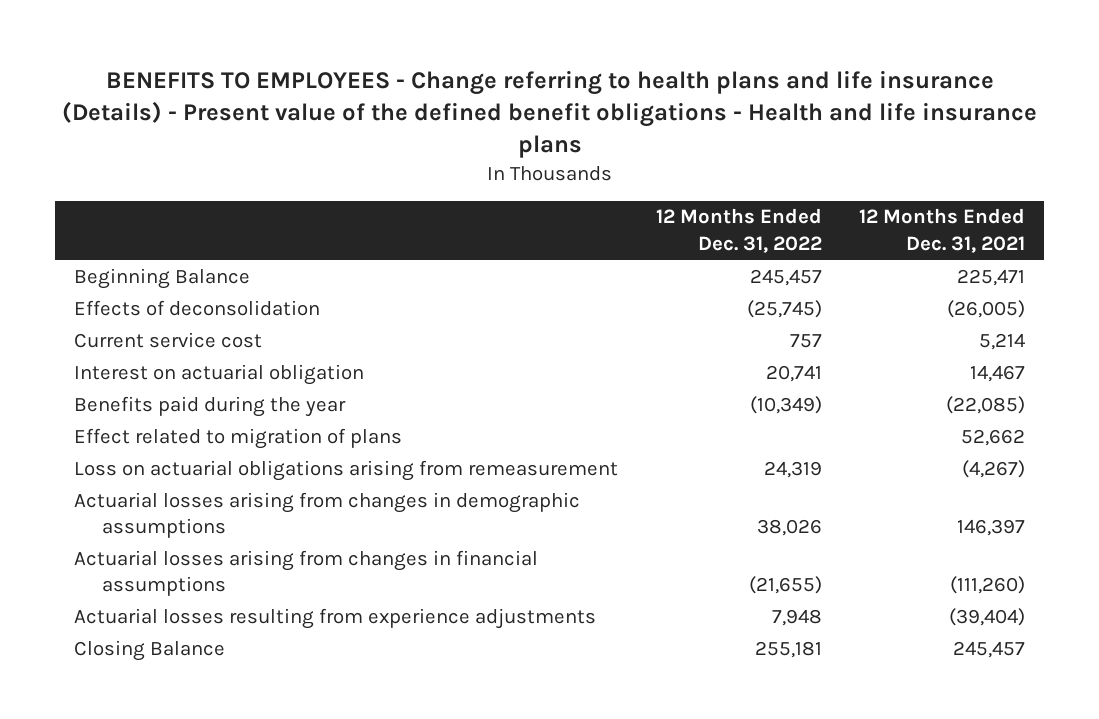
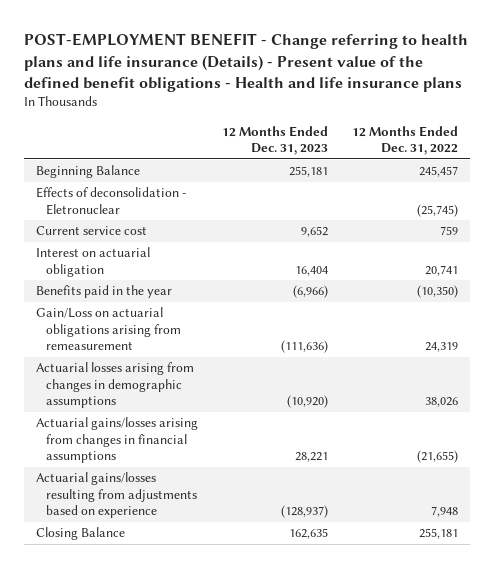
- BENEFITS TO EMPLOYEES - Change referring to health plans and life insurance (Details) - Present value of the defined benefit obligations - Health and life insurance plans
+ POST-EMPLOYMENT BENEFIT - Change referring to health plans and life insurance (Details) - Present value of the defined benefit obligations - Health and life insurance plans
- | 12 Months Ended Dec. 31, 2022 | 12 Months Ended Dec. 31, 2021
+ | 12 Months Ended Dec. 31, 2023 | 12 Months Ended Dec. 31, 2022
- Effects of deconsolidation | (25,745) | (26,005)
- Current service cost | 757 | 5,214
+ Effects of deconsolidation - Eletronuclear | | (25,745)
+ Current service cost | 9,652 | 759
- Benefits paid during the year | (10,349) | (22,085)
- Effect related to migration of plans | | 52,662
- Loss on actuarial obligations arising from remeasurement | 24,319 | (4,267)
+ Benefits paid in the year | (6,966) | (10,350)
+ Gain/Loss on actuarial obligations arising from remeasurement | (111,636) | 24,319
- Actuarial losses arising from changes in financial assumptions | (21,655) | (111,260)
- Actuarial losses resulting from experience adjustments | 7,948 | (39,404)
+ Actuarial gains/losses arising from changes in financial assumptions | 28,221 | (21,655)
+ Actuarial gains/losses resulting from adjustments based on experience | (128,937) | 7,948

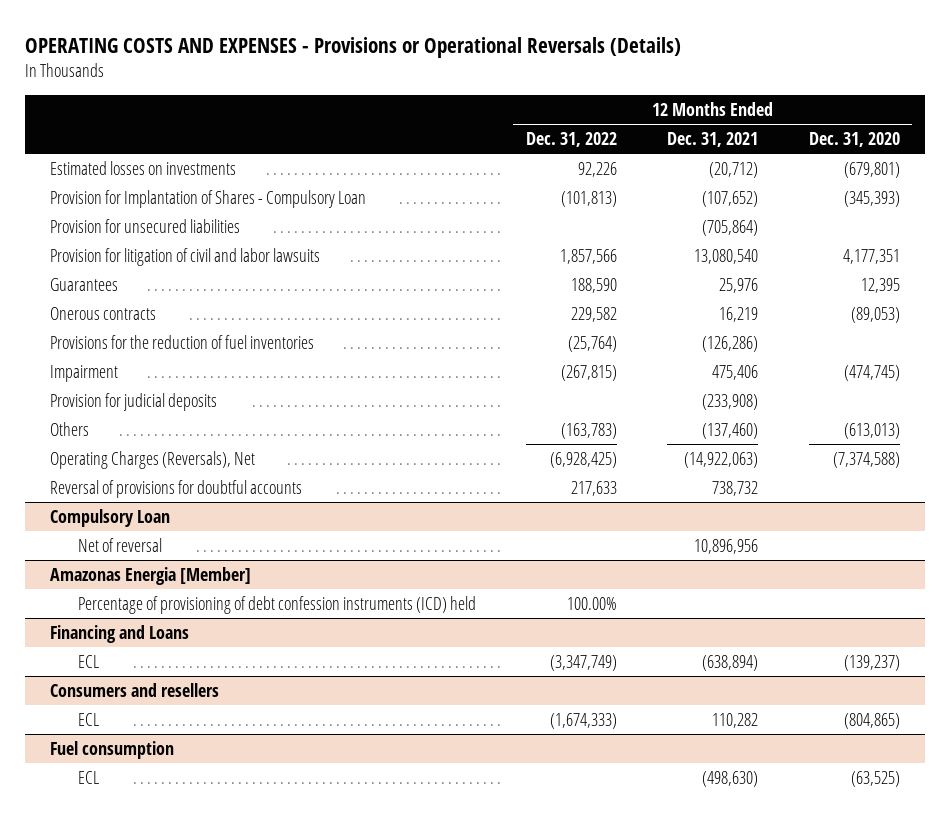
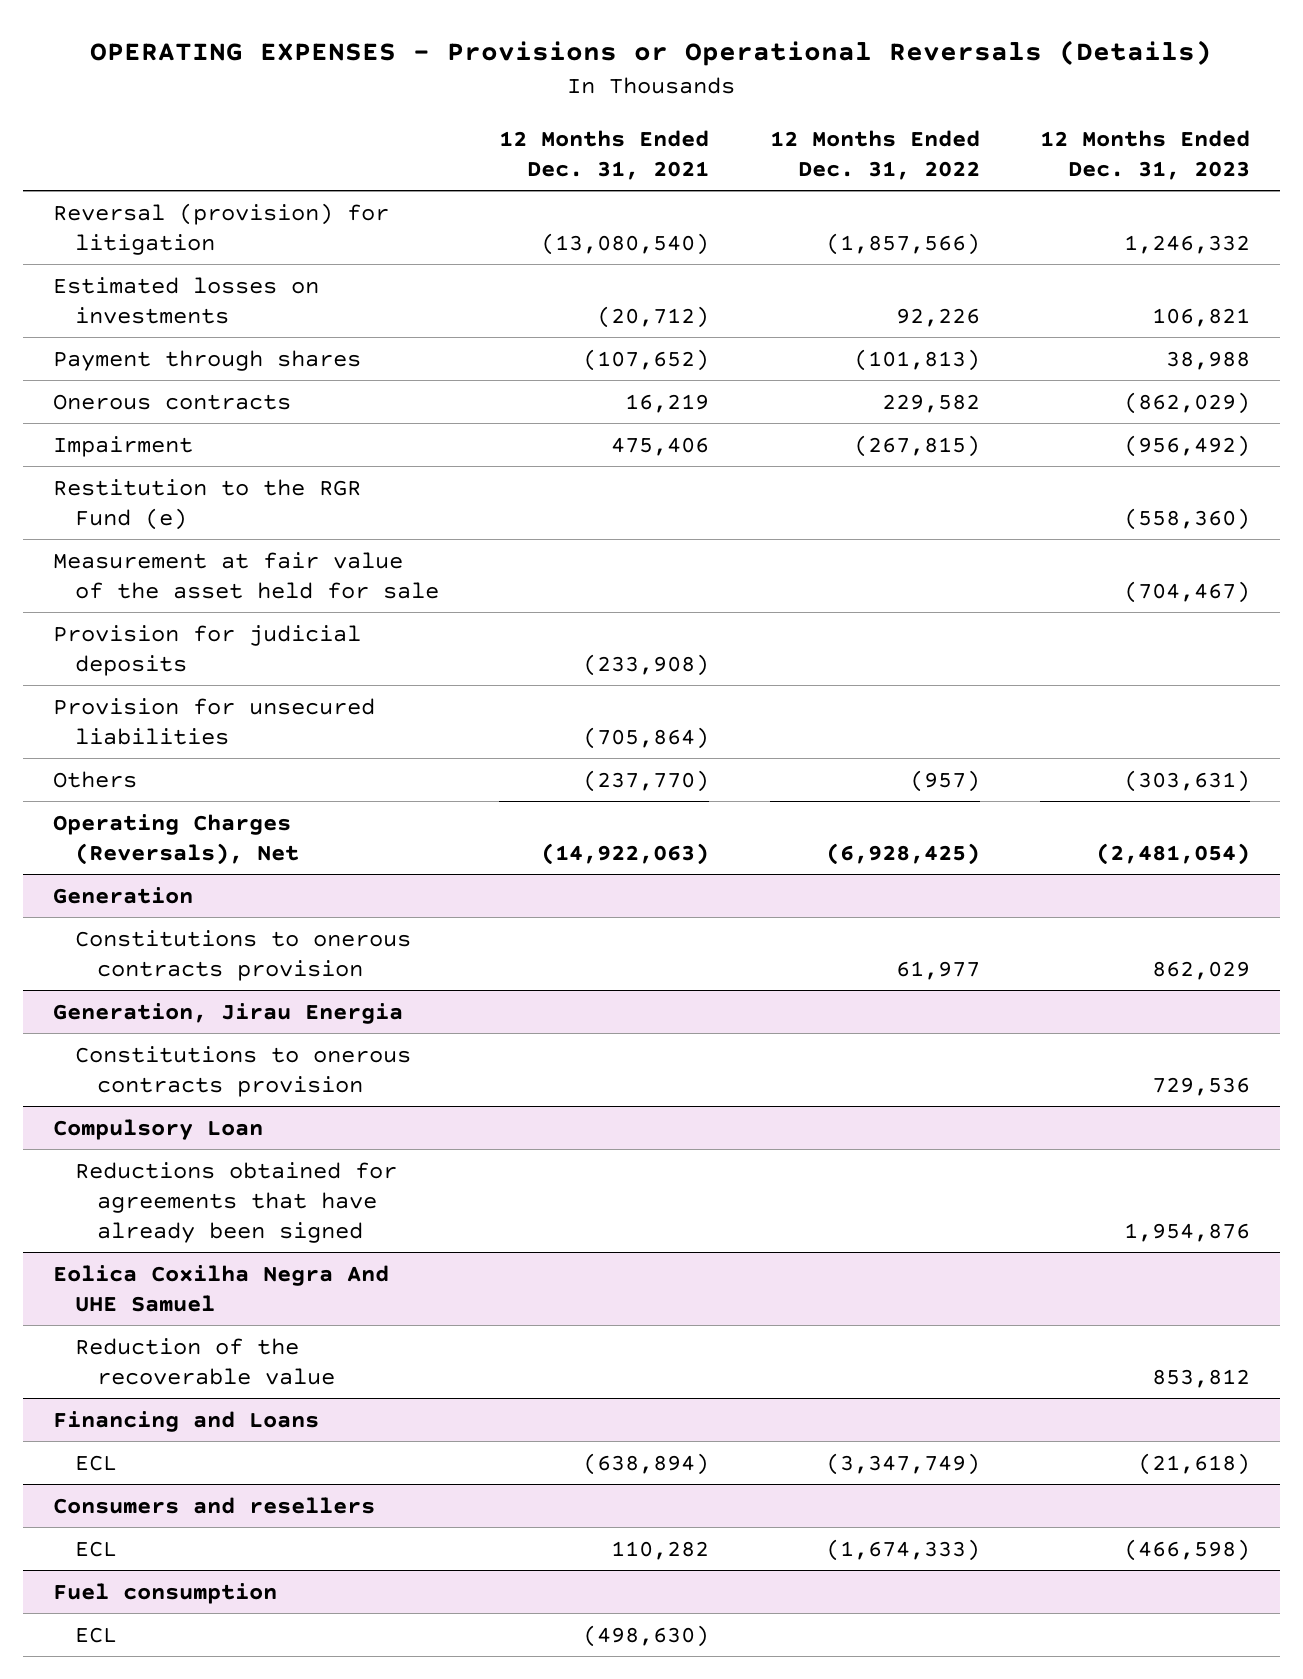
- OPERATING COSTS AND EXPENSES - Provisions or Operational Reversals (Details)
+ OPERATING EXPENSES - Provisions or Operational Reversals (Details)
- | 12 Months Ended Dec. 31, 2022 | 12 Months Ended Dec. 31, 2021 | 12 Months Ended Dec. 31, 2020
+ | 12 Months Ended Dec. 31, 2021 | 12 Months Ended Dec. 31, 2022 | 12 Months Ended Dec. 31, 2023
+ Reversal (provision) for litigation | (13,080,540) | (1,857,566) | 1,246,332
- Provision for Implantation of Shares - Compulsory Loan | (101,813) | (107,652) | (345,393)
- Provision for litigation of civil and labor lawsuits | 1,857,566 | 13,080,540 | 4,177,351
- Guarantees | 188,590 | 25,976 | 12,395
+ Payment through shares | (107,652) | (101,813) | 38,988
- Provisions for the reduction of fuel inventories | (25,764) | (126,286) |
+ Restitution to the RGR Fund (e) | | | (558,360)
+ Measurement at fair value of the asset held for sale | | | (704,467)
- Others | (163,783) | (137,460) | (613,013)
moved down: Provision for unsecured liabilities | (705,864) | |
+ Others | (237,770) | (957) | (303,631)
- Reversal of provisions for doubtful accounts | 217,633 | 738,732 |
+ Generation
+ Constitutions to onerous contracts provision | | 61,977 | 862,029
+ Generation, Jirau Energia
+ Constitutions to onerous contracts provision | | | 729,536
@ Compulsory Loan
- Net of reversal | | 10,896,956 |
- Amazonas Energia [Member]
- Percentage of provisioning of debt confession instruments (ICD) held | 100.00% | |
@ Compulsory Loan
+ Reductions obtained for agreements that have already been signed | | | 1,954,876
+ Eolica Coxilha Negra And UHE Samuel
+ Reduction of the recoverable value | | | 853,812

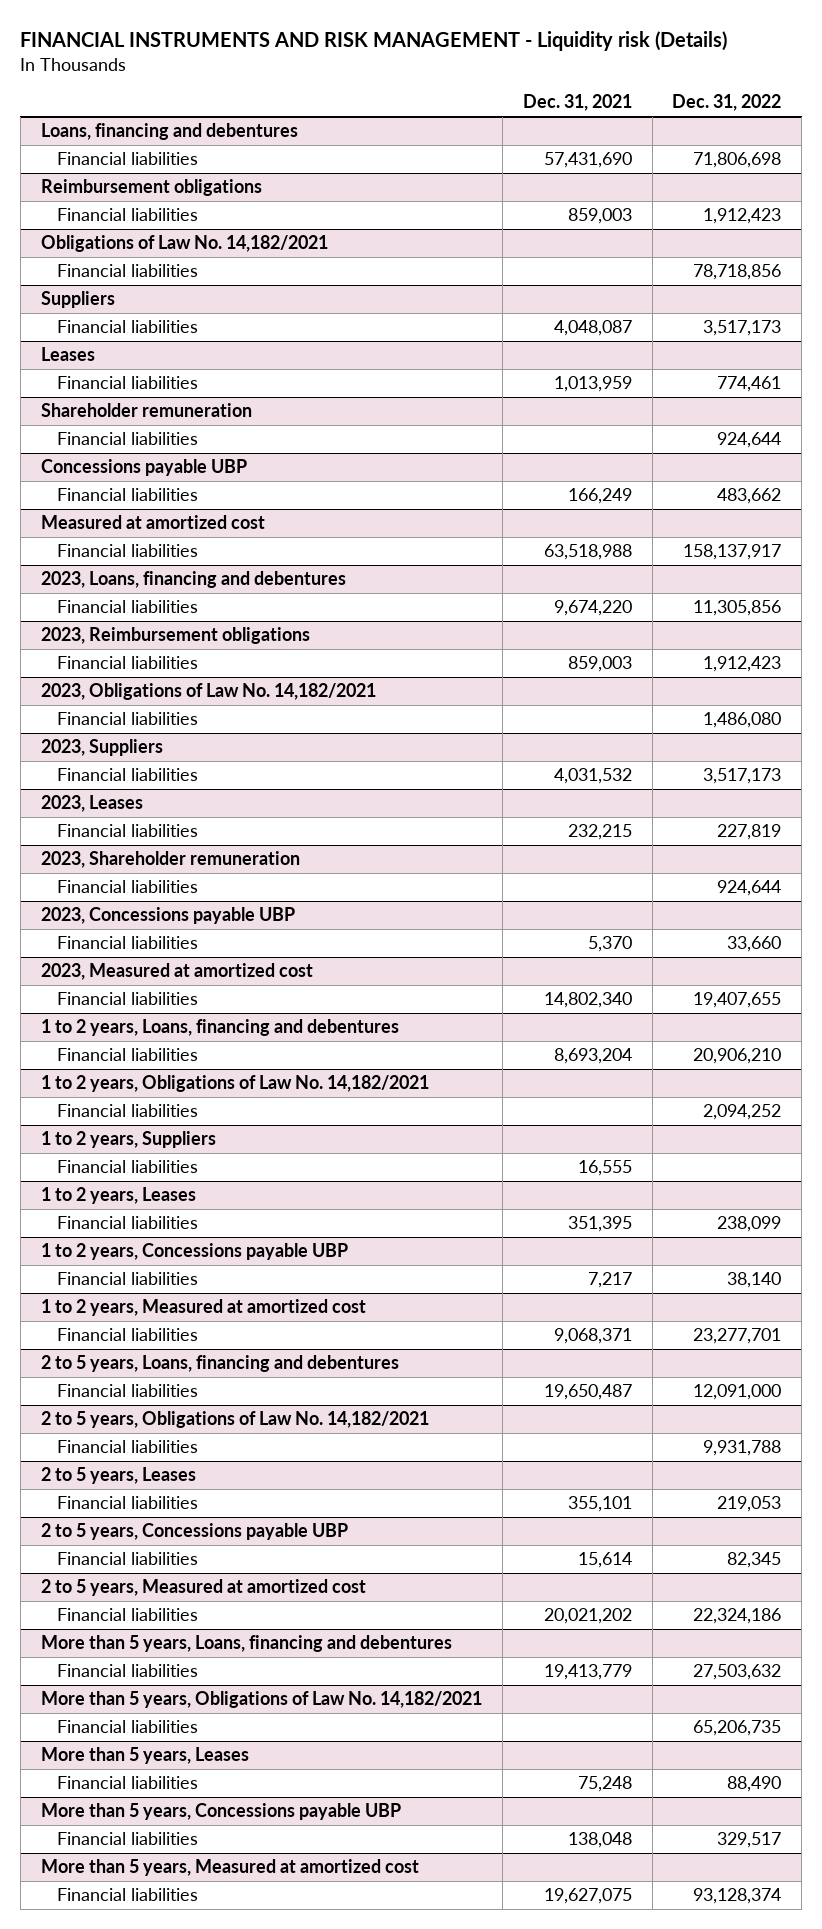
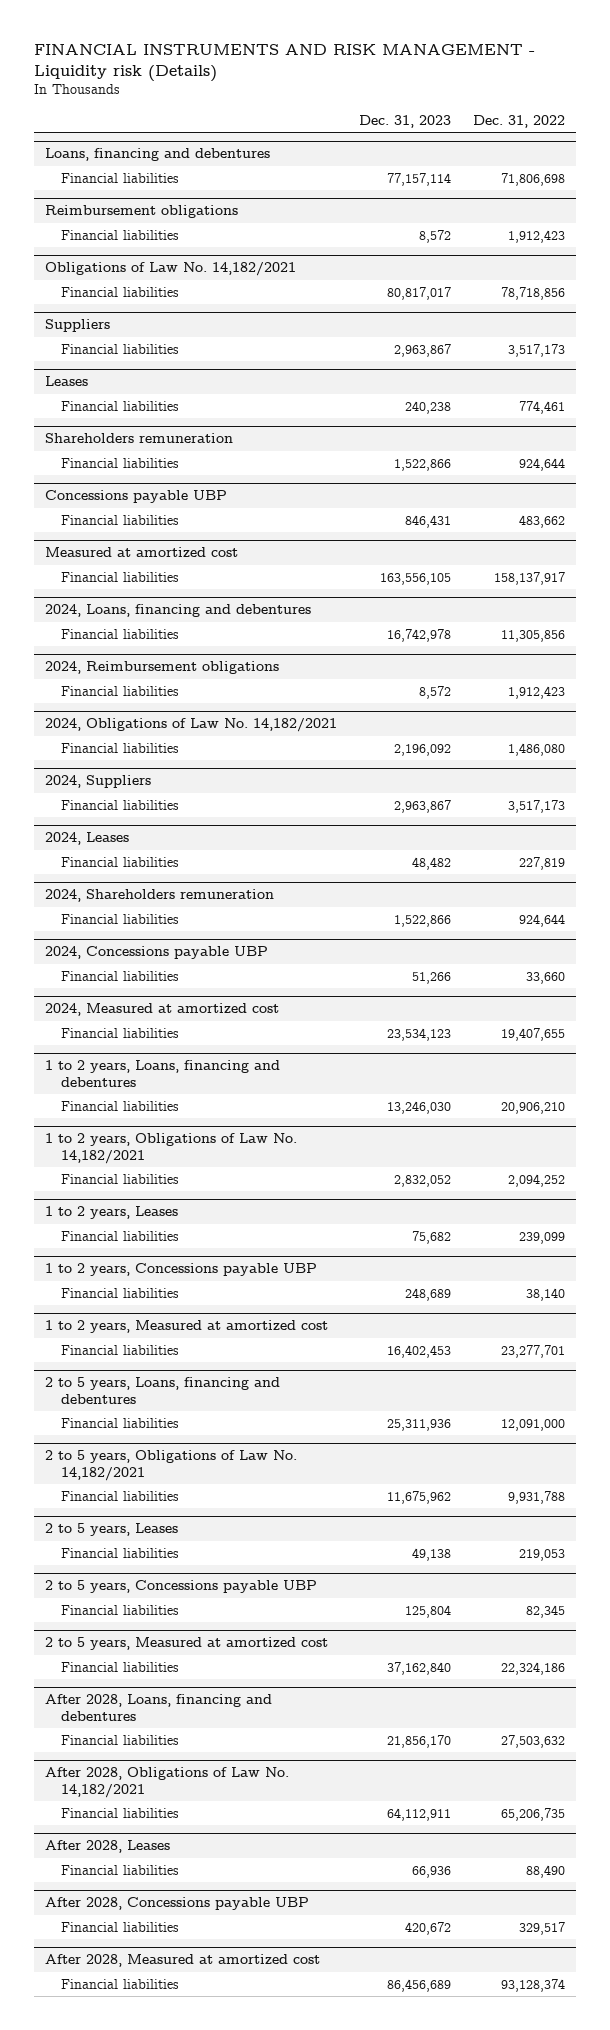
- | Dec. 31, 2021 | Dec. 31, 2022
+ | Dec. 31, 2023 | Dec. 31, 2022
- Shareholder remuneration
+ Shareholders remuneration
- 2023, Loans, financing and debentures
+ 2024, Loans, financing and debentures
- 2023, Reimbursement obligations
+ 2024, Reimbursement obligations
- 2023, Obligations of Law No. 14,182/2021
+ 2024, Obligations of Law No. 14,182/2021
- 2023, Suppliers
+ 2024, Suppliers
- 2023, Leases
+ 2024, Leases
- 2023, Shareholder remuneration
+ 2024, Shareholders remuneration
- 2023, Concessions payable UBP
+ 2024, Concessions payable UBP
- 2023, Measured at amortized cost
+ 2024, Measured at amortized cost
- 1 to 2 years, Suppliers
- Financial liabilities | 16,555 |
@ 1 to 2 years, Leases
- Financial liabilities | 351,395 | 238,099
+ Financial liabilities | 75,682 | 239,099
- More than 5 years, Loans, financing and debentures
+ After 2028, Loans, financing and debentures
- More than 5 years, Obligations of Law No. 14,182/2021
+ After 2028, Obligations of Law No. 14,182/2021
- More than 5 years, Leases
+ After 2028, Leases
- More than 5 years, Concessions payable UBP
+ After 2028, Concessions payable UBP
- More than 5 years, Measured at amortized cost
+ After 2028, Measured at amortized cost

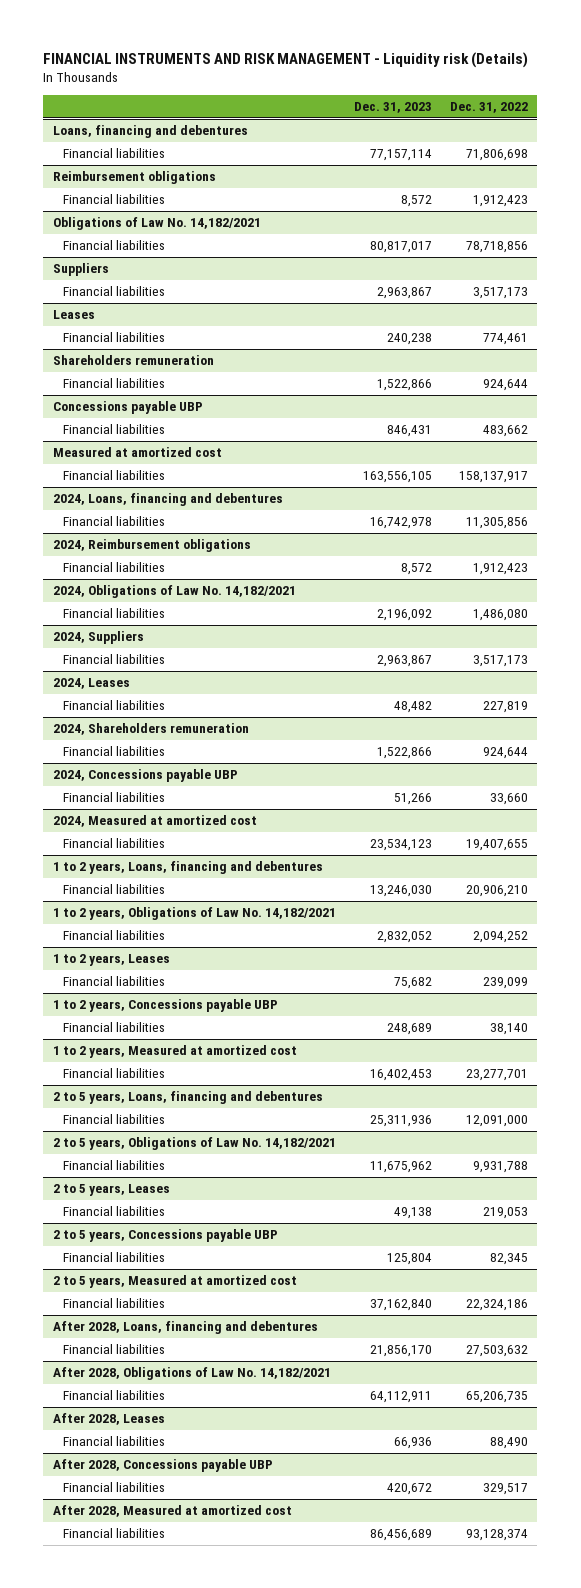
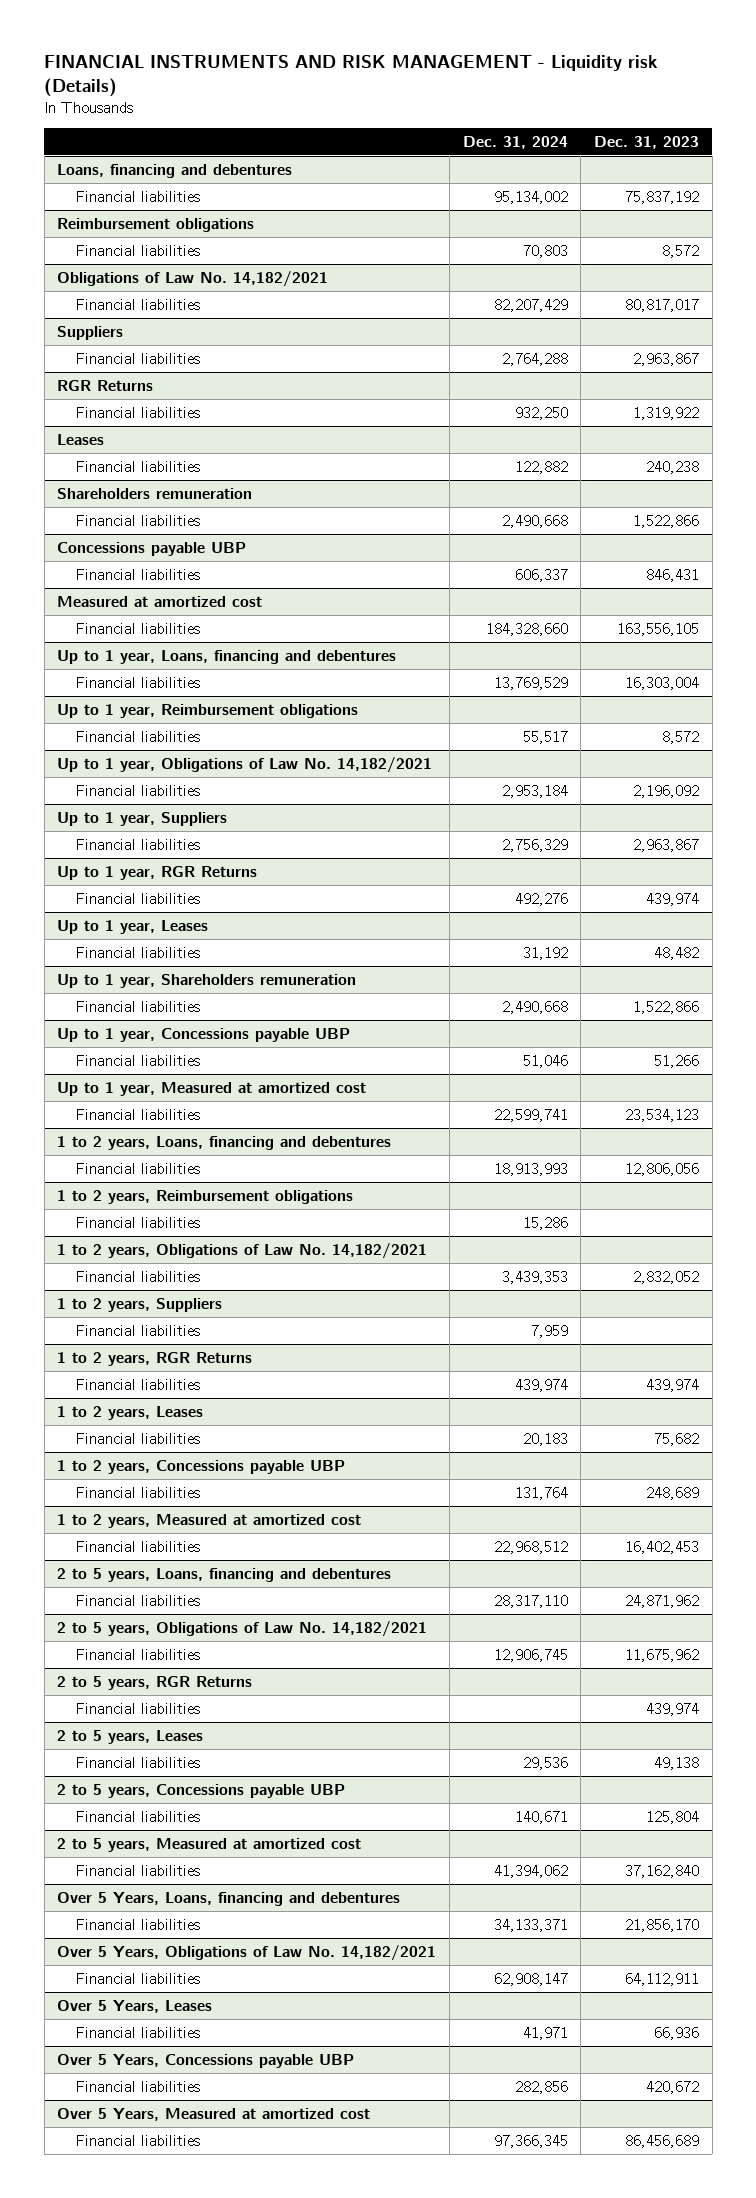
- | Dec. 31, 2023 | Dec. 31, 2022
+ | Dec. 31, 2024 | Dec. 31, 2023
@ Loans, financing and debentures
- Financial liabilities | 77,157,114 | 71,806,698
+ Financial liabilities | 95,134,002 | 75,837,192
+ RGR Returns
+ Financial liabilities | 932,250 | 1,319,922
- 2024, Loans, financing and debentures
- Financial liabilities | 16,742,978 | 11,305,856
- 2024, Reimbursement obligations
+ Up to 1 year, Loans, financing and debentures
+ Financial liabilities | 13,769,529 | 16,303,004
+ Up to 1 year, Reimbursement obligations
- 2024, Obligations of Law No. 14,182/2021
+ Up to 1 year, Obligations of Law No. 14,182/2021
- 2024, Suppliers
+ Up to 1 year, Suppliers
- 2024, Leases
+ Up to 1 year, RGR Returns
+ Financial liabilities | 492,276 | 439,974
+ Up to 1 year, Leases
- 2024, Shareholders remuneration
+ Up to 1 year, Shareholders remuneration
- 2024, Concessions payable UBP
+ Up to 1 year, Concessions payable UBP
- 2024, Measured at amortized cost
+ Up to 1 year, Measured at amortized cost
@ 1 to 2 years, Loans, financing and debentures
- Financial liabilities | 13,246,030 | 20,906,210
+ Financial liabilities | 18,913,993 | 12,806,056
+ 1 to 2 years, Reimbursement obligations
+ Financial liabilities | 15,286 |
+ 1 to 2 years, Suppliers
+ Financial liabilities | 7,959 |
+ 1 to 2 years, RGR Returns
+ Financial liabilities | 439,974 | 439,974
@ 2 to 5 years, Loans, financing and debentures
- Financial liabilities | 25,311,936 | 12,091,000
+ Financial liabilities | 28,317,110 | 24,871,962
+ 2 to 5 years, RGR Returns
+ Financial liabilities | | 439,974
- After 2028, Loans, financing and debentures
+ Over 5 Years, Loans, financing and debentures
- After 2028, Obligations of Law No. 14,182/2021
+ Over 5 Years, Obligations of Law No. 14,182/2021
- After 2028, Leases
+ Over 5 Years, Leases
- After 2028, Concessions payable UBP
+ Over 5 Years, Concessions payable UBP
- After 2028, Measured at amortized cost
+ Over 5 Years, Measured at amortized cost

